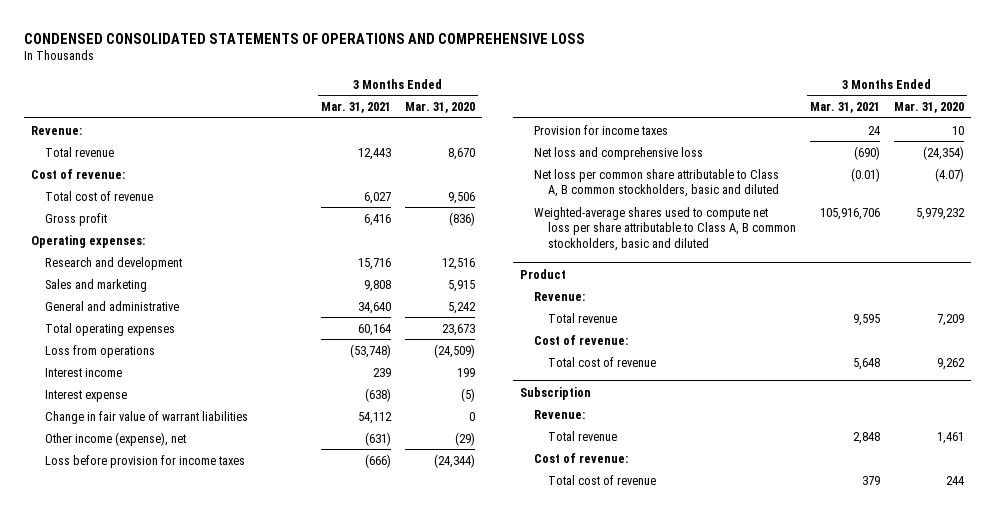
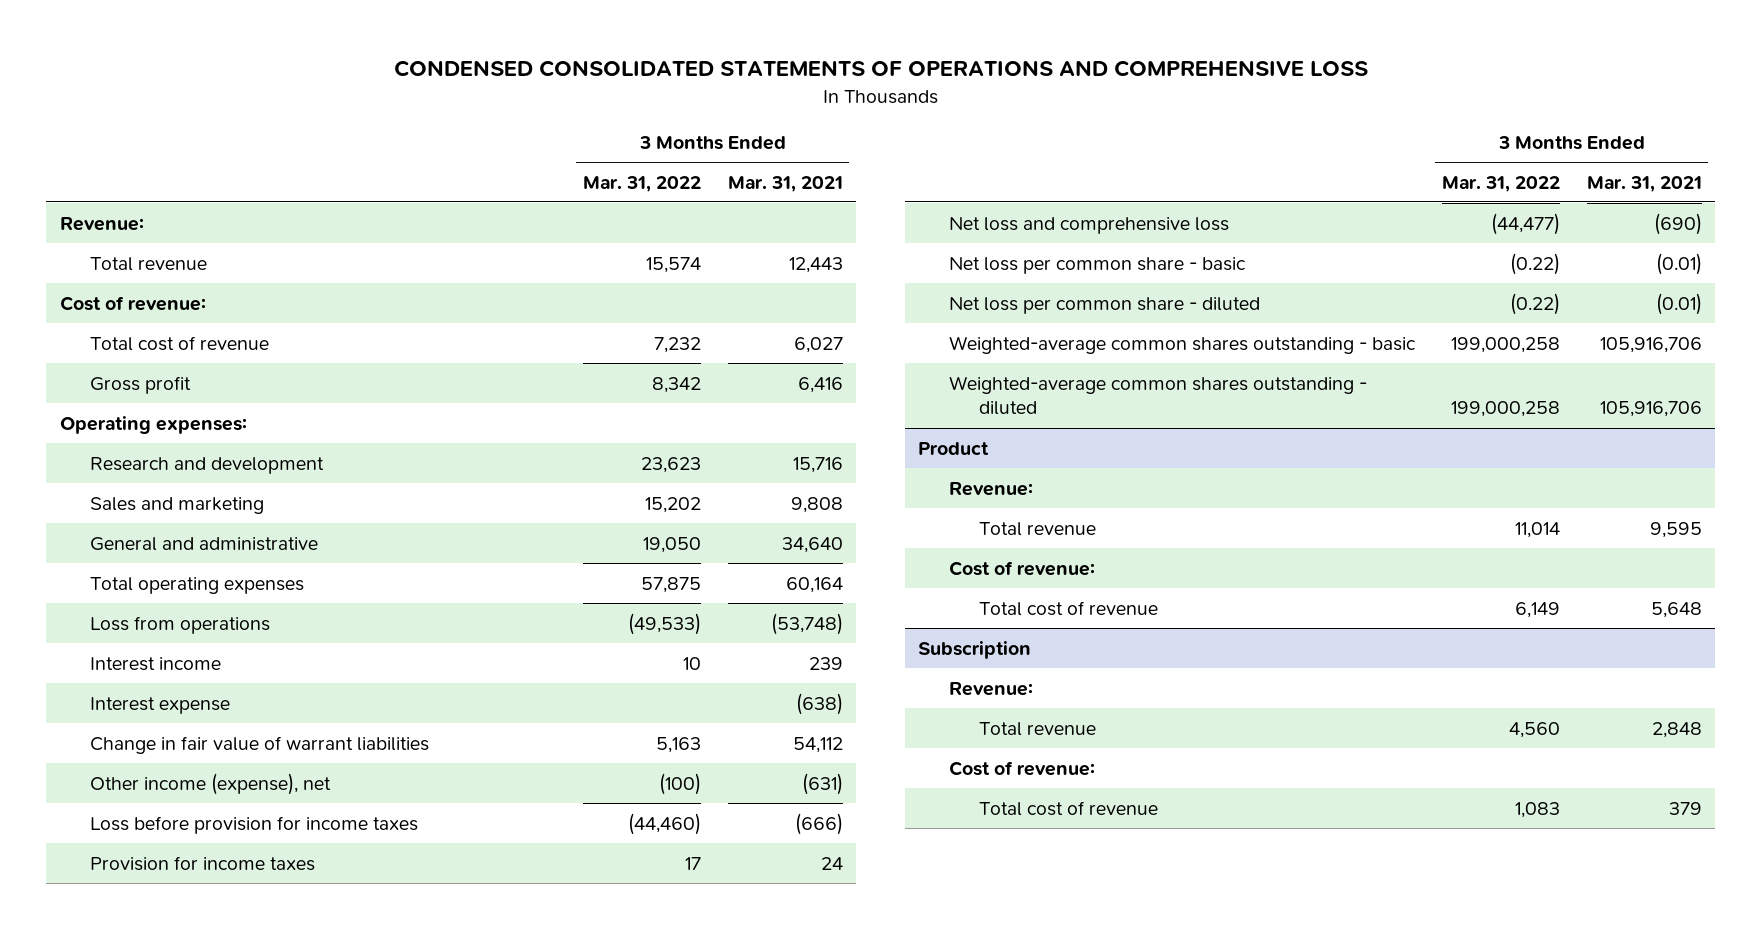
- | 3 Months Ended Mar. 31, 2021 | 3 Months Ended Mar. 31, 2020
+ | 3 Months Ended Mar. 31, 2022 | 3 Months Ended Mar. 31, 2021
- Net loss per common share attributable to Class A, B common stockholders, basic and diluted | (0.01) | (4.07)
- Weighted-average shares used to compute net loss per share attributable to Class A, B common stockholders, basic and diluted | 105,916,706 | 5,979,232
+ Net loss per common share - basic | (0.22) | (0.01)
+ Net loss per common share - diluted | (0.22) | (0.01)
+ Weighted-average common shares outstanding - basic | 199,000,258 | 105,916,706
+ Weighted-average common shares outstanding - diluted | 199,000,258 | 105,916,706

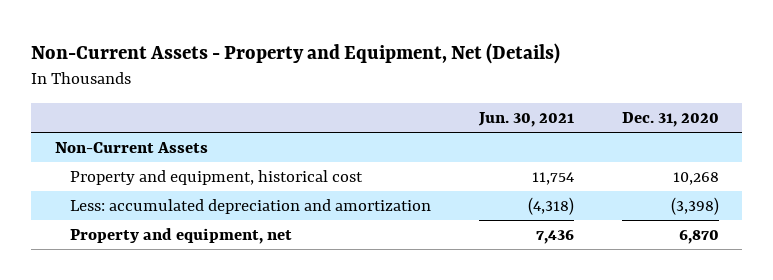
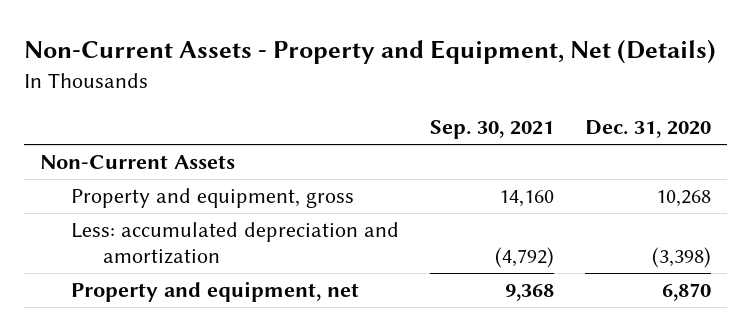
- | Jun. 30, 2021 | Dec. 31, 2020
+ | Sep. 30, 2021 | Dec. 31, 2020
- Property and equipment, historical cost | 11,754 | 10,268
+ Property and equipment, gross | 14,160 | 10,268

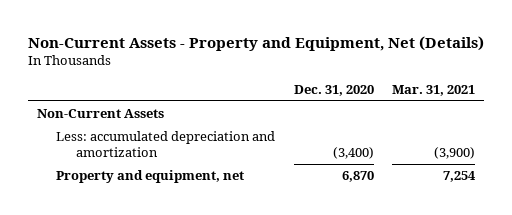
- | Sep. 30, 2021 | Dec. 31, 2020
+ | Dec. 31, 2020 | Mar. 31, 2021
- Property and equipment, gross | 14,160 | 10,268
- Less: accumulated depreciation and amortization | (4,792) | (3,398)
+ Less: accumulated depreciation and amortization | (3,400) | (3,900)

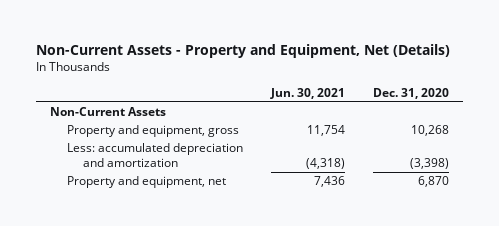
- | Dec. 31, 2020 | Mar. 31, 2021
+ | Jun. 30, 2021 | Dec. 31, 2020
- Less: accumulated depreciation and amortization | (3,400) | (3,900)
+ Property and equipment, gross | 11,754 | 10,268
+ Less: accumulated depreciation and amortization | (4,318) | (3,398)

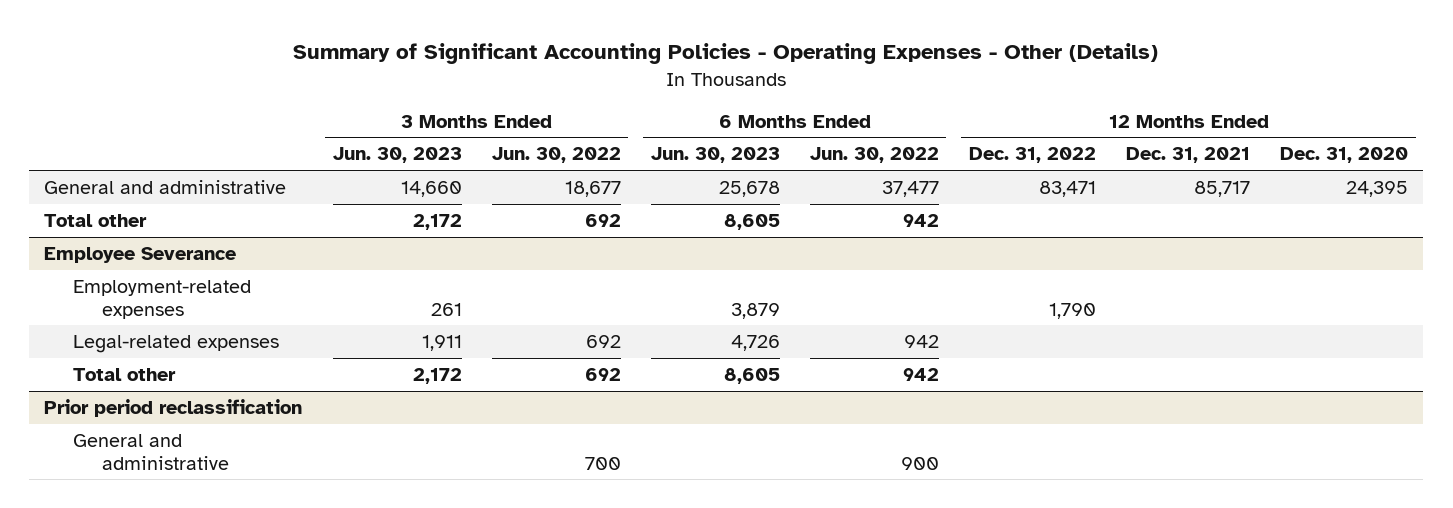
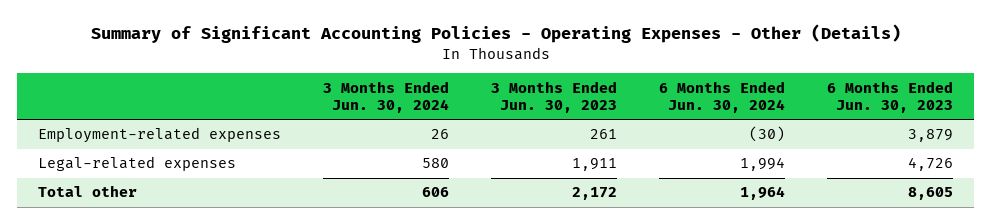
- | 3 Months Ended Jun. 30, 2023 | 3 Months Ended Jun. 30, 2022 | 6 Months Ended Jun. 30, 2023 | 6 Months Ended Jun. 30, 2022 | 12 Months Ended Dec. 31, 2022 | 12 Months Ended Dec. 31, 2021 | 12 Months Ended Dec. 31, 2020
+ | 3 Months Ended Jun. 30, 2024 | 3 Months Ended Jun. 30, 2023 | 6 Months Ended Jun. 30, 2024 | 6 Months Ended Jun. 30, 2023
- General and administrative | 14,660 | 18,677 | 25,678 | 37,477 | 83,471 | 85,717 | 24,395
- Total other | 2,172 | 692 | 8,605 | 942 | | |
- Employee Severance
- Prior period reclassification
- General and administrative | | 700 | | 900 | | |

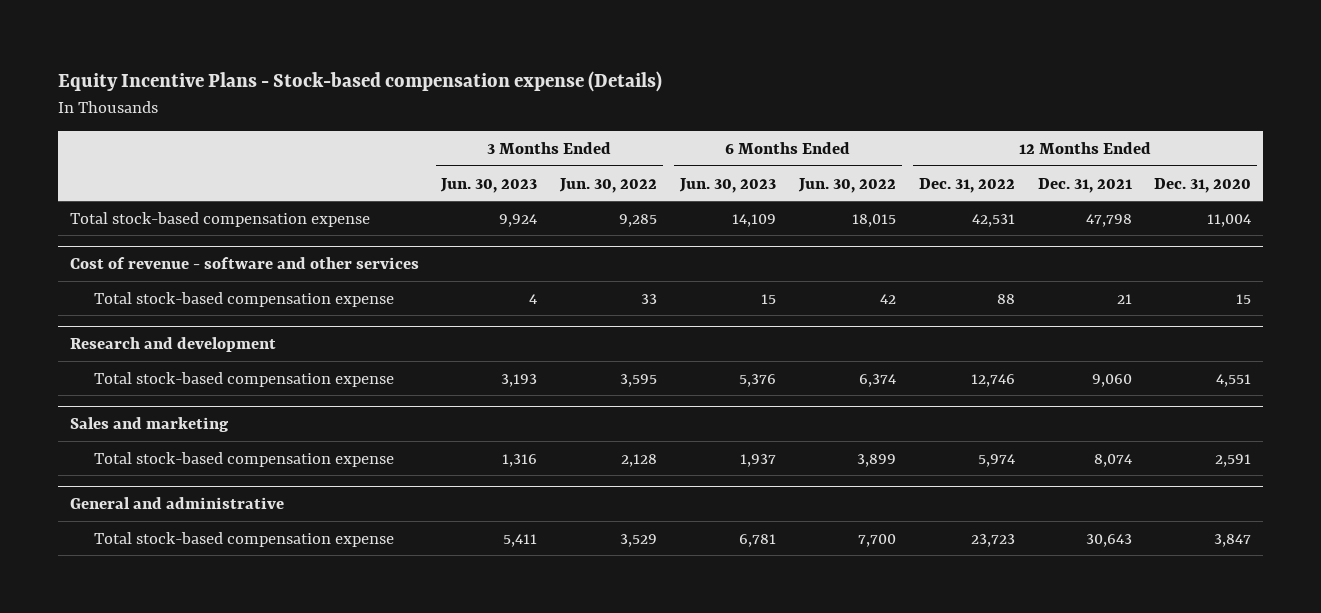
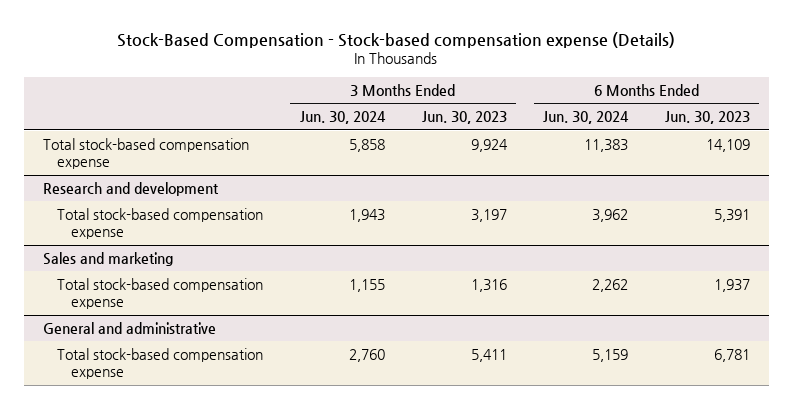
- Equity Incentive Plans - Stock-based compensation expense (Details)
+ Stock-Based Compensation - Stock-based compensation expense (Details)
- | 3 Months Ended Jun. 30, 2023 | 3 Months Ended Jun. 30, 2022 | 6 Months Ended Jun. 30, 2023 | 6 Months Ended Jun. 30, 2022 | 12 Months Ended Dec. 31, 2022 | 12 Months Ended Dec. 31, 2021 | 12 Months Ended Dec. 31, 2020
+ | 3 Months Ended Jun. 30, 2024 | 3 Months Ended Jun. 30, 2023 | 6 Months Ended Jun. 30, 2024 | 6 Months Ended Jun. 30, 2023
- Cost of revenue - software and other services
- Total stock-based compensation expense | 4 | 33 | 15 | 42 | 88 | 21 | 15
@ Research and development
- Total stock-based compensation expense | 3,193 | 3,595 | 5,376 | 6,374 | 12,746 | 9,060 | 4,551
+ Total stock-based compensation expense | 1,943 | 3,197 | 3,962 | 5,391

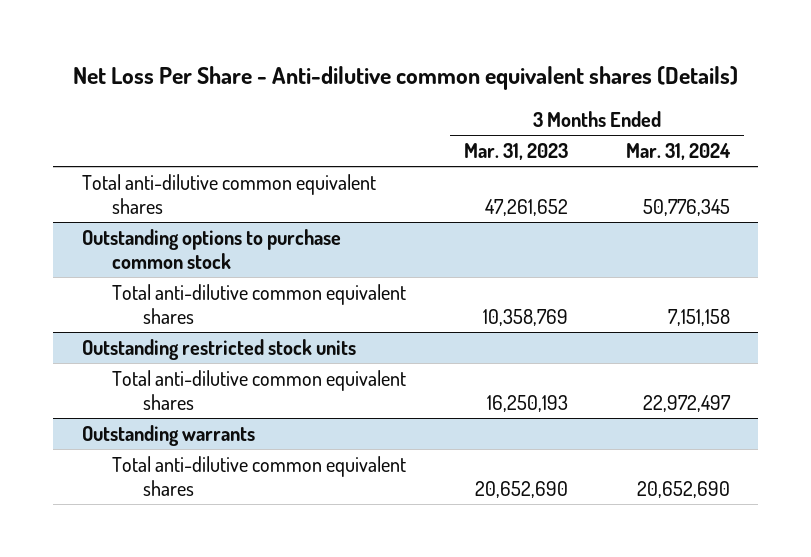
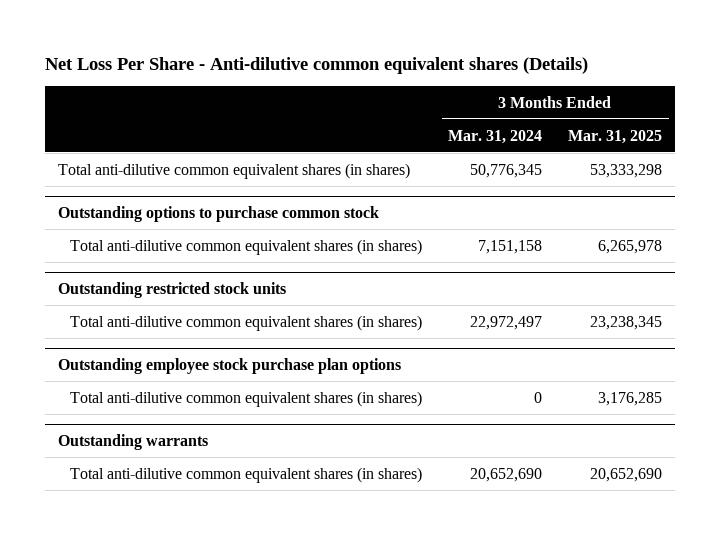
- | 3 Months Ended Mar. 31, 2023 | 3 Months Ended Mar. 31, 2024
+ | 3 Months Ended Mar. 31, 2024 | 3 Months Ended Mar. 31, 2025
- Total anti-dilutive common equivalent shares | 47,261,652 | 50,776,345
+ Total anti-dilutive common equivalent shares (in shares) | 50,776,345 | 53,333,298
@ Outstanding options to purchase common stock
- Total anti-dilutive common equivalent shares | 10,358,769 | 7,151,158
+ Total anti-dilutive common equivalent shares (in shares) | 7,151,158 | 6,265,978
@ Outstanding restricted stock units
- Total anti-dilutive common equivalent shares | 16,250,193 | 22,972,497
+ Total anti-dilutive common equivalent shares (in shares) | 22,972,497 | 23,238,345
+ Outstanding employee stock purchase plan options
+ Total anti-dilutive common equivalent shares (in shares) | 0 | 3,176,285
@ Outstanding warrants
- Total anti-dilutive common equivalent shares | 20,652,690 | 20,652,690
+ Total anti-dilutive common equivalent shares (in shares) | 20,652,690 | 20,652,690

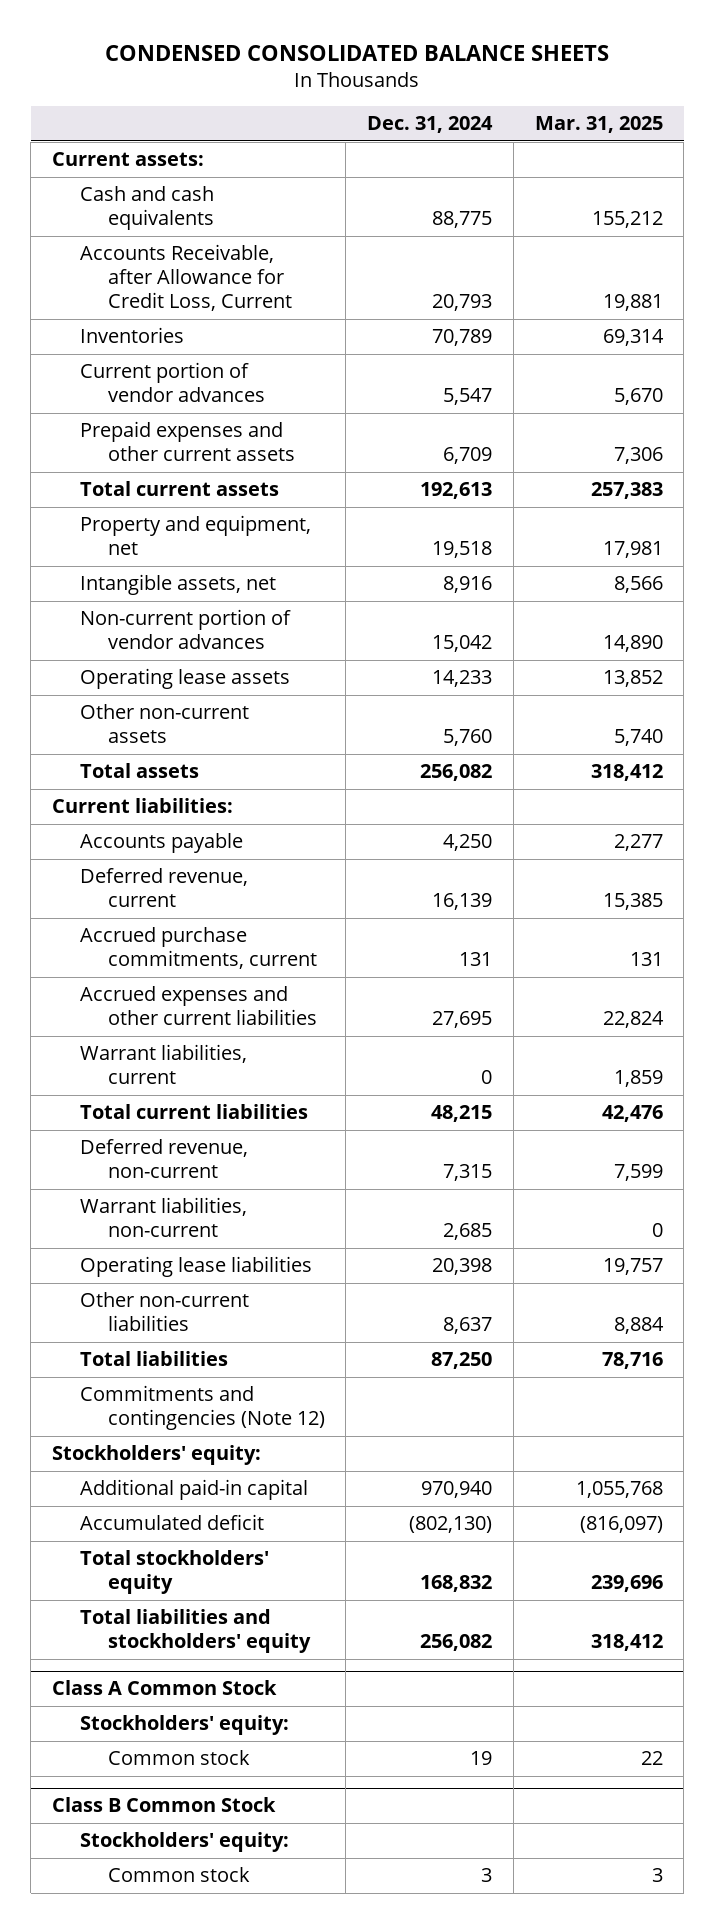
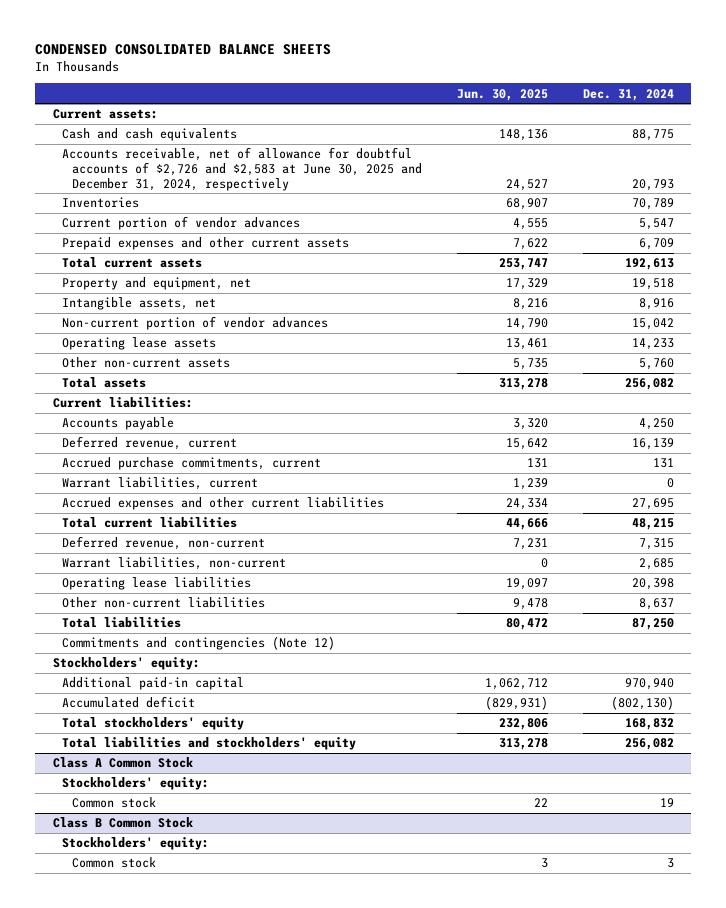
- | Dec. 31, 2024 | Mar. 31, 2025
+ | Jun. 30, 2025 | Dec. 31, 2024
- Accounts Receivable, after Allowance for Credit Loss, Current | 20,793 | 19,881
+ Accounts receivable, net of allowance for doubtful accounts of $2,726 and $2,583 at June 30, 2025 and December 31, 2024, respectively | 24,527 | 20,793
moved down: Accrued expenses and other current liabilities | 24,334 | 27,695

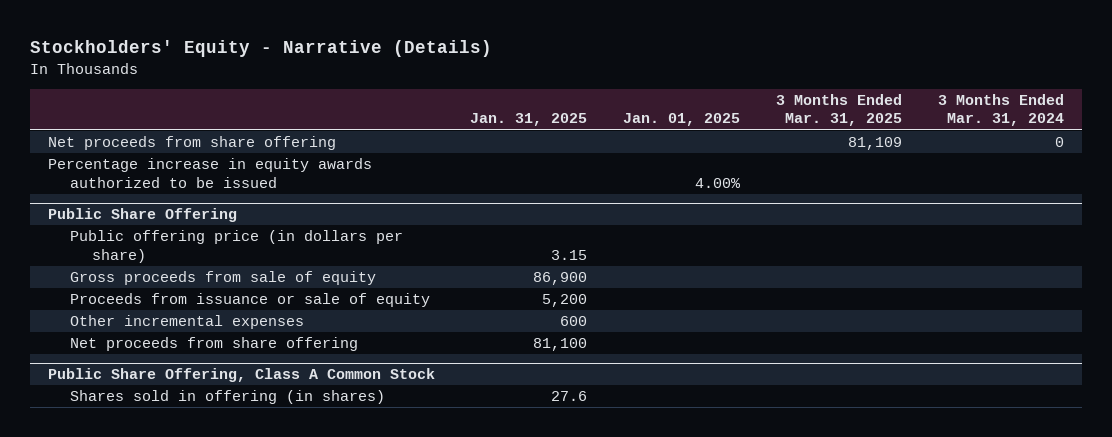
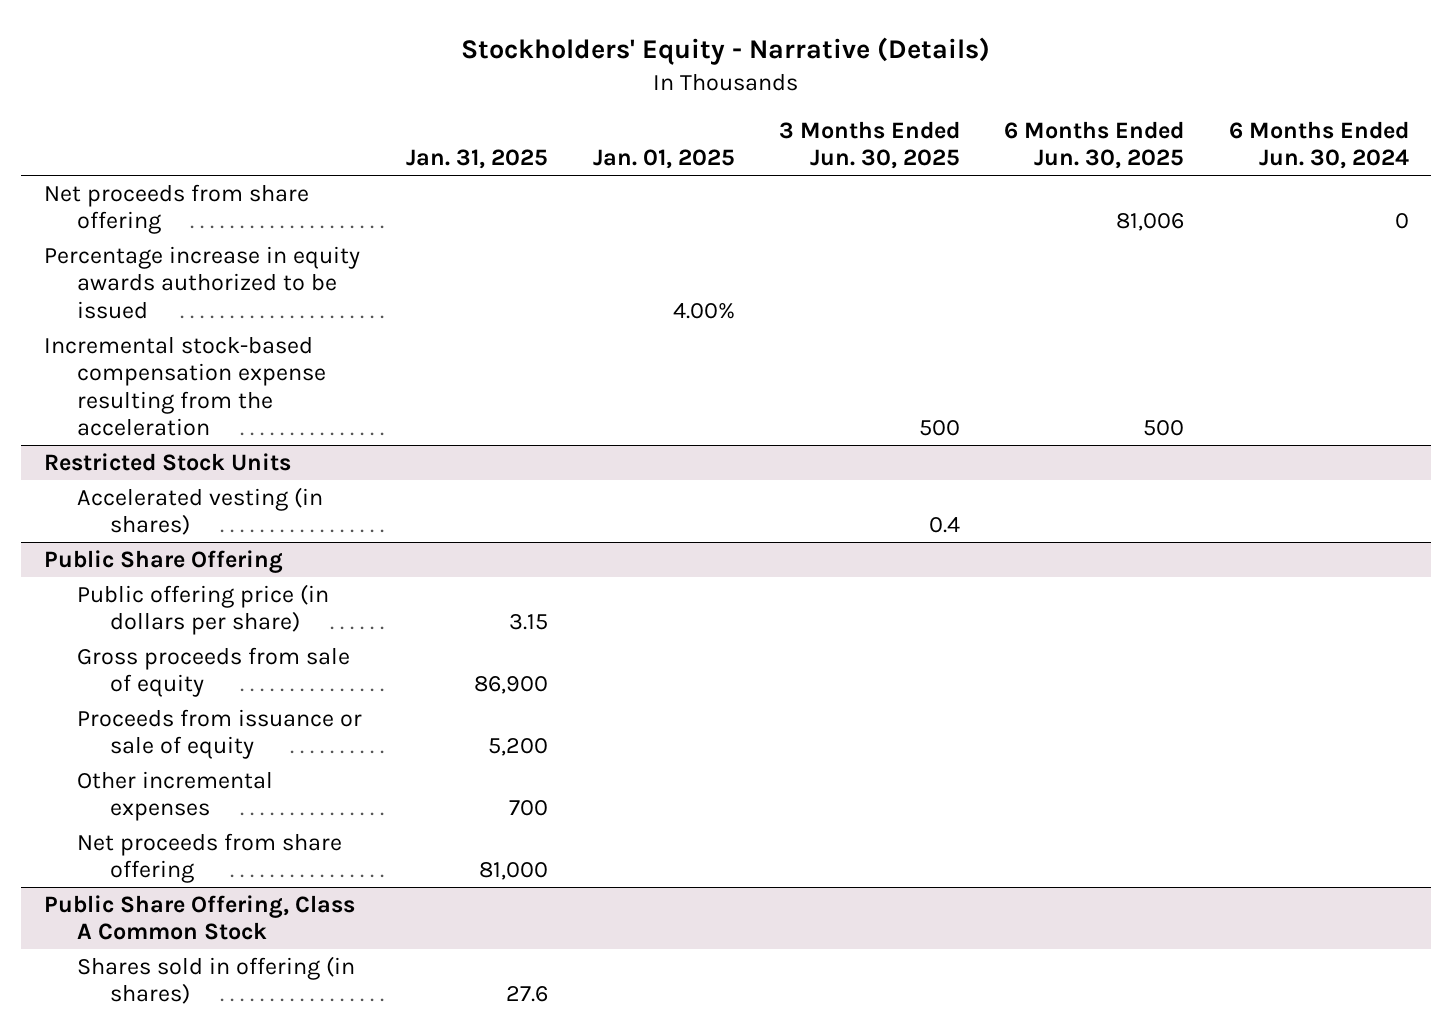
- | Jan. 31, 2025 | Jan. 01, 2025 | 3 Months Ended Mar. 31, 2025 | 3 Months Ended Mar. 31, 2024
+ | Jan. 31, 2025 | Jan. 01, 2025 | 3 Months Ended Jun. 30, 2025 | 6 Months Ended Jun. 30, 2025 | 6 Months Ended Jun. 30, 2024
+ Incremental stock-based compensation expense resulting from the acceleration | | | 500 | 500 |
+ Restricted Stock Units
+ Accelerated vesting (in shares) | | | 0.4 | |
@ Public Share Offering
- Other incremental expenses | 600 | | |
- Net proceeds from share offering | 81,100 | | |
+ Other incremental expenses | 700 | | | |
+ Net proceeds from share offering | 81,000 | | | |

